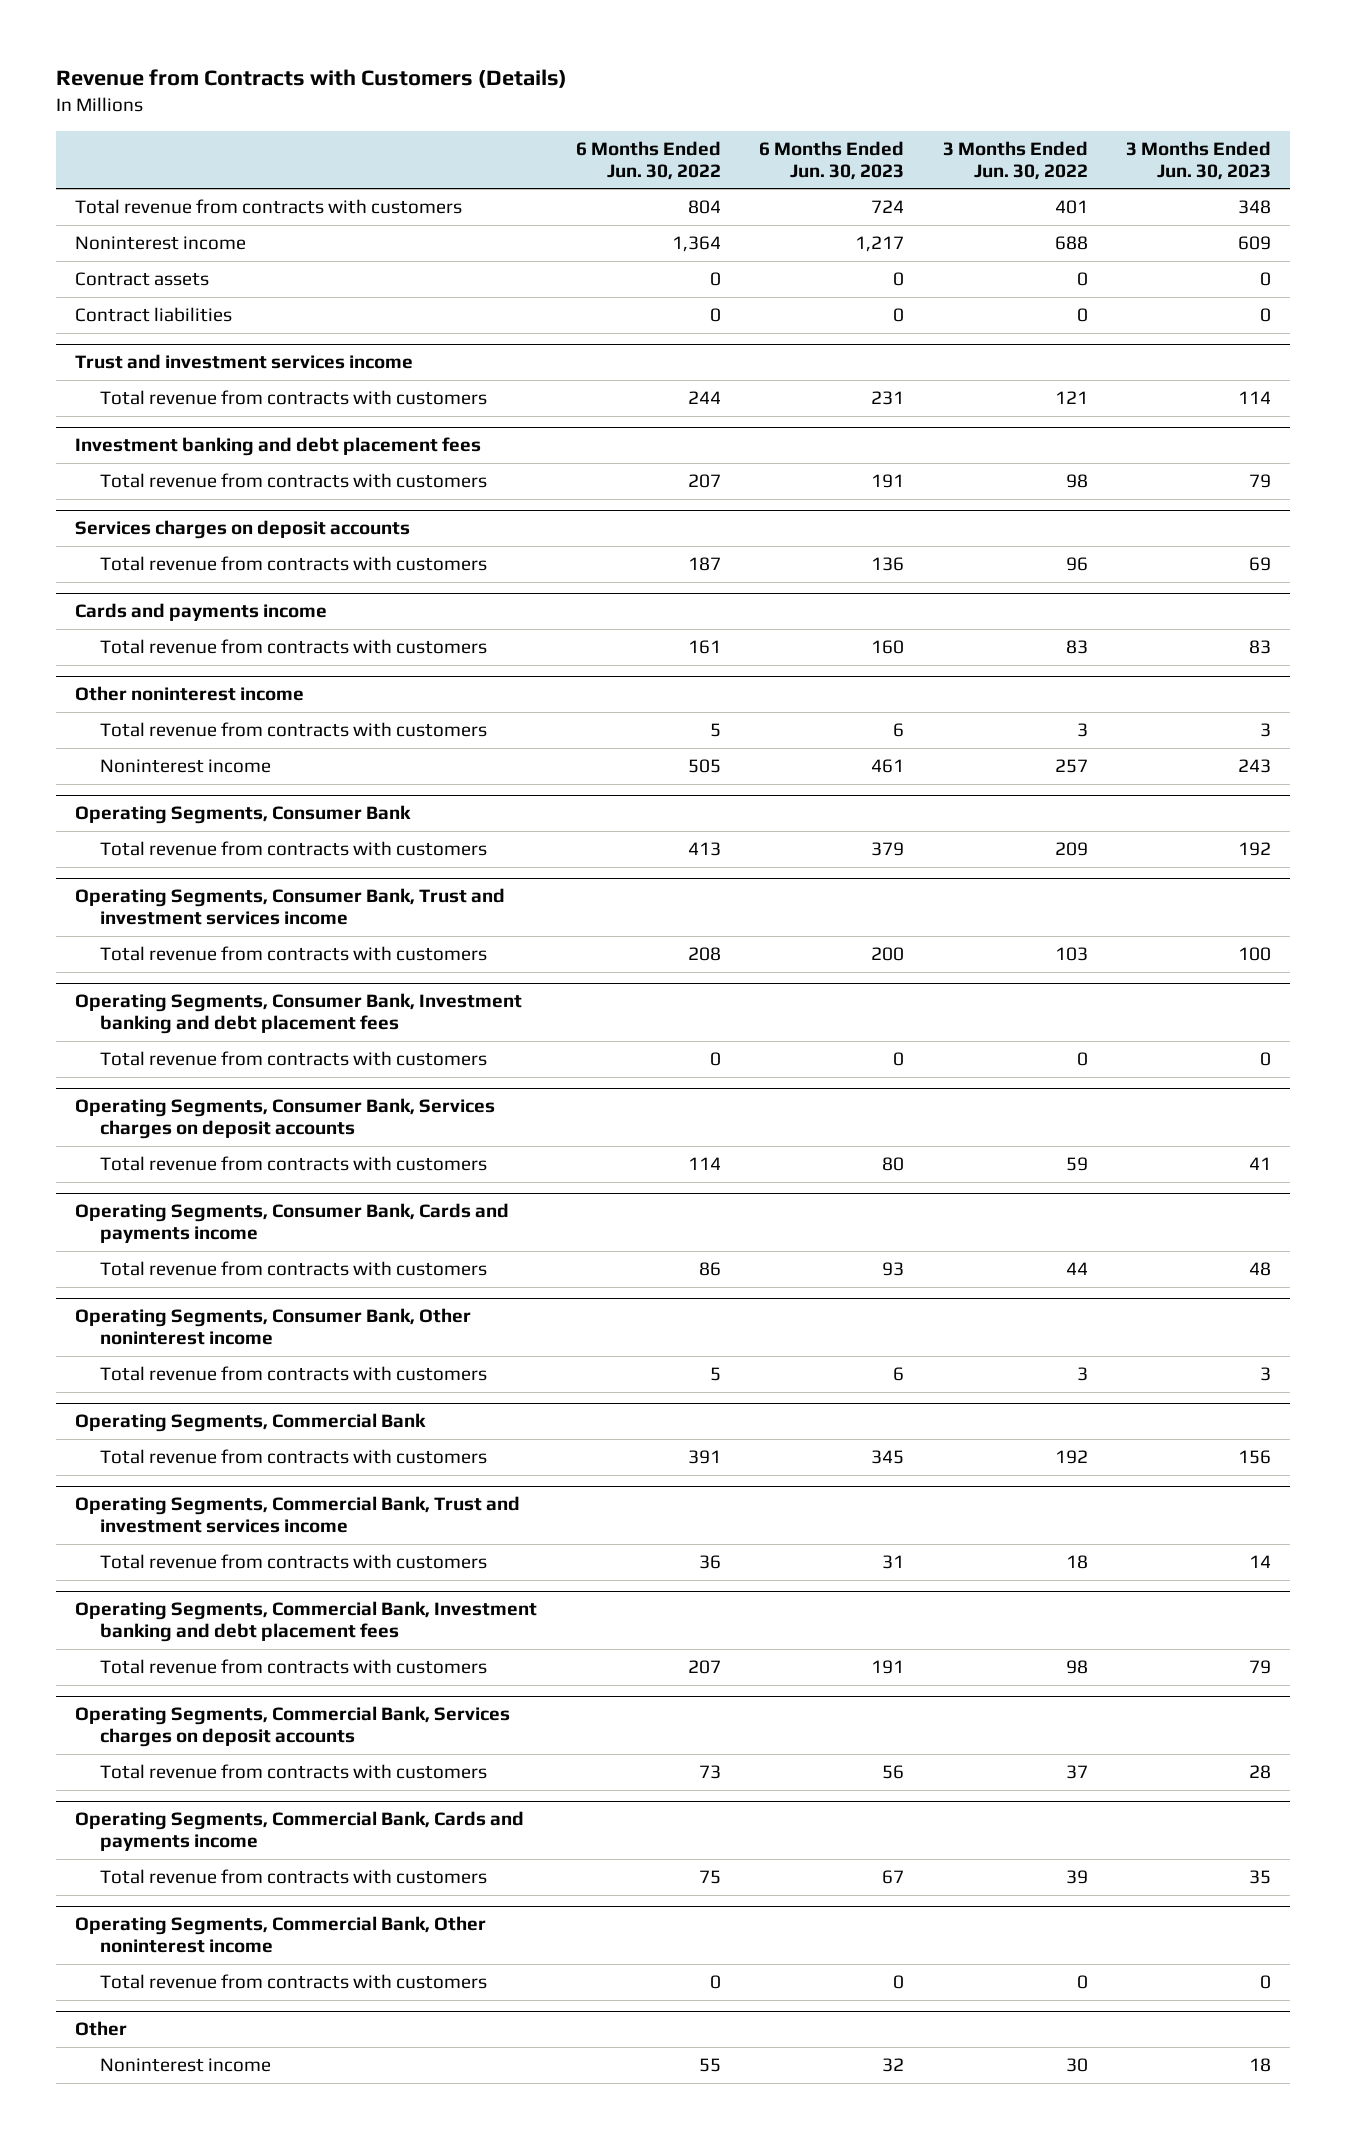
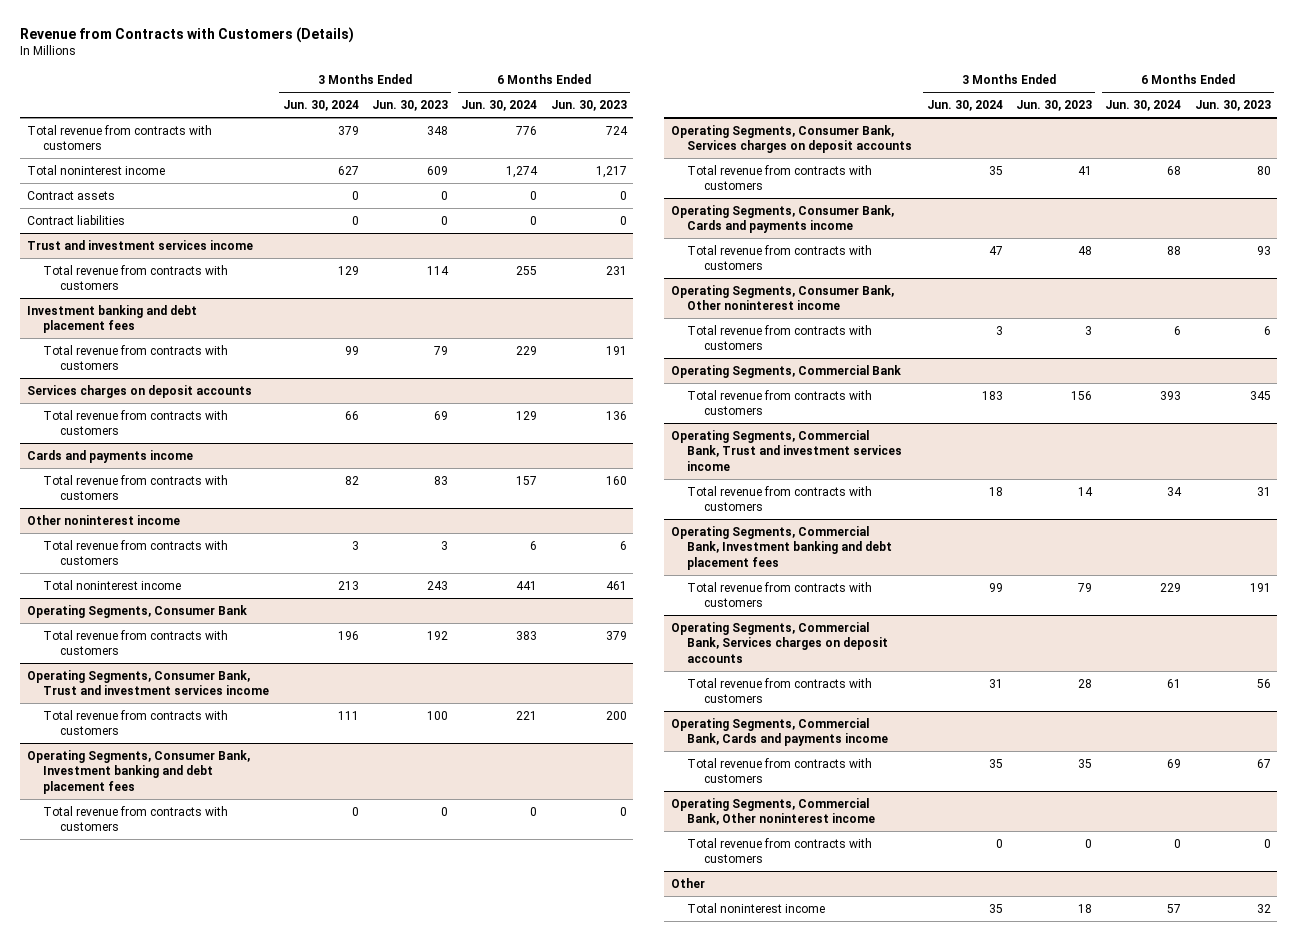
- | 6 Months Ended Jun. 30, 2022 | 6 Months Ended Jun. 30, 2023 | 3 Months Ended Jun. 30, 2022 | 3 Months Ended Jun. 30, 2023
+ | 3 Months Ended Jun. 30, 2024 | 3 Months Ended Jun. 30, 2023 | 6 Months Ended Jun. 30, 2024 | 6 Months Ended Jun. 30, 2023
- Noninterest income | 1,364 | 1,217 | 688 | 609
+ Total noninterest income | 627 | 609 | 1,274 | 1,217
@ Other noninterest income
- Noninterest income | 505 | 461 | 257 | 243
+ Total noninterest income | 213 | 243 | 441 | 461
@ Other
- Noninterest income | 55 | 32 | 30 | 18
+ Total noninterest income | 35 | 18 | 57 | 32

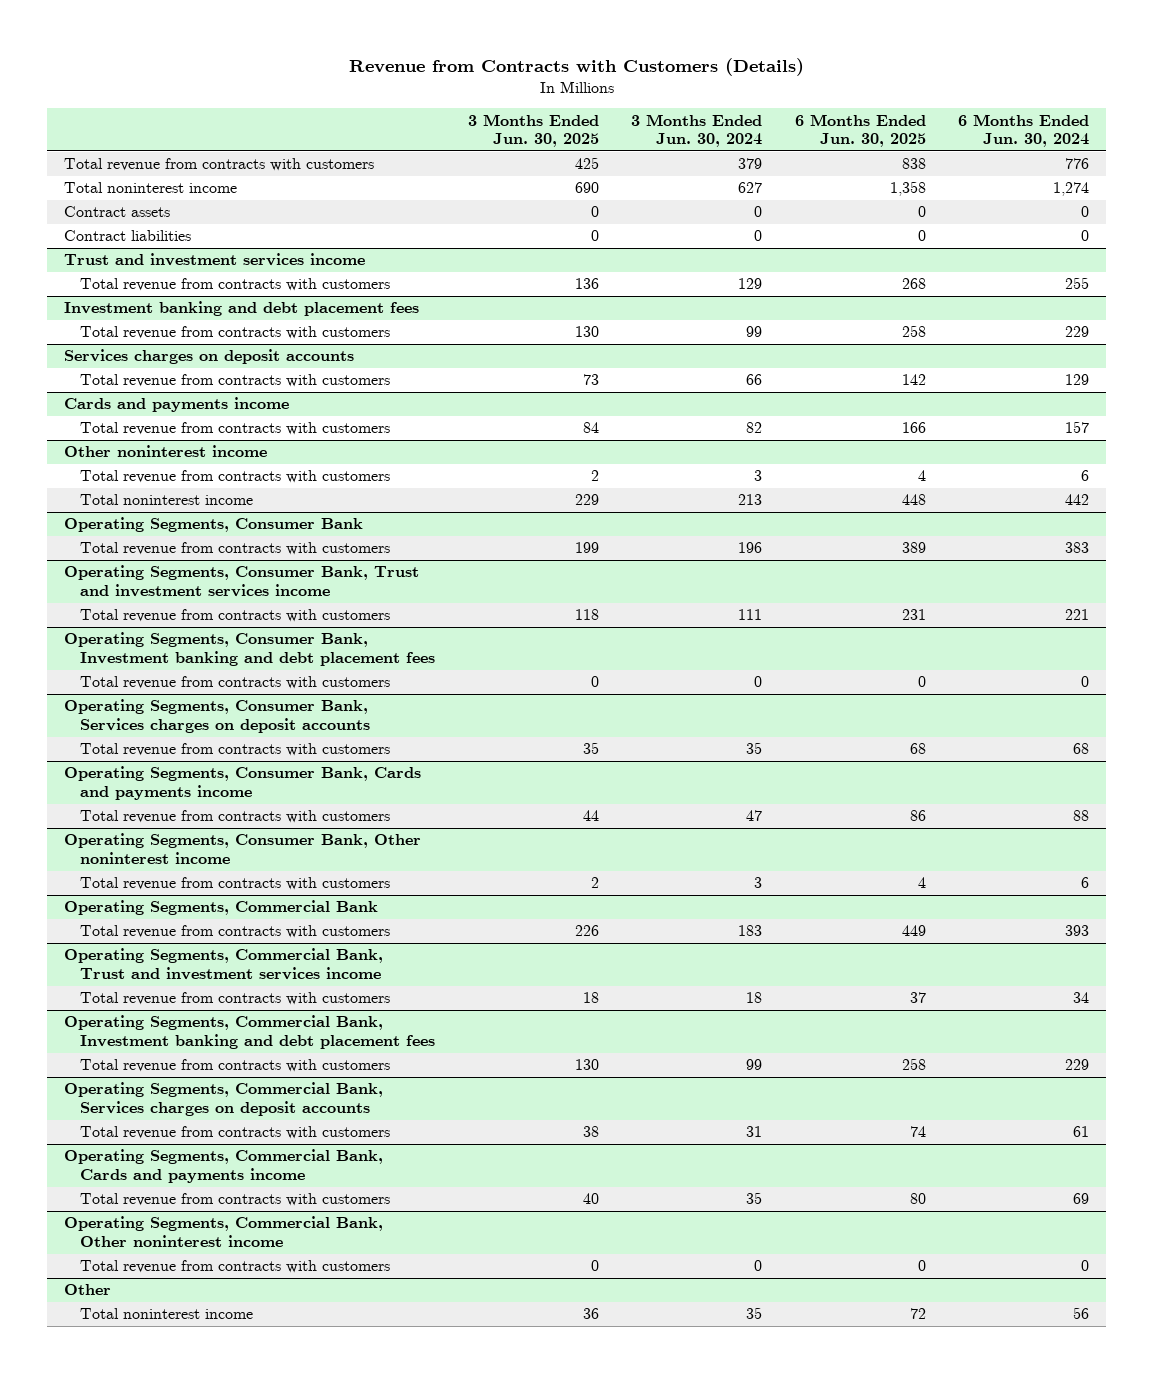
- | 3 Months Ended Jun. 30, 2024 | 3 Months Ended Jun. 30, 2023 | 6 Months Ended Jun. 30, 2024 | 6 Months Ended Jun. 30, 2023
+ | 3 Months Ended Jun. 30, 2025 | 3 Months Ended Jun. 30, 2024 | 6 Months Ended Jun. 30, 2025 | 6 Months Ended Jun. 30, 2024
@ Other noninterest income
- Total noninterest income | 213 | 243 | 441 | 461
+ Total noninterest income | 229 | 213 | 448 | 442
@ Other
- Total noninterest income | 35 | 18 | 57 | 32
+ Total noninterest income | 36 | 35 | 72 | 56

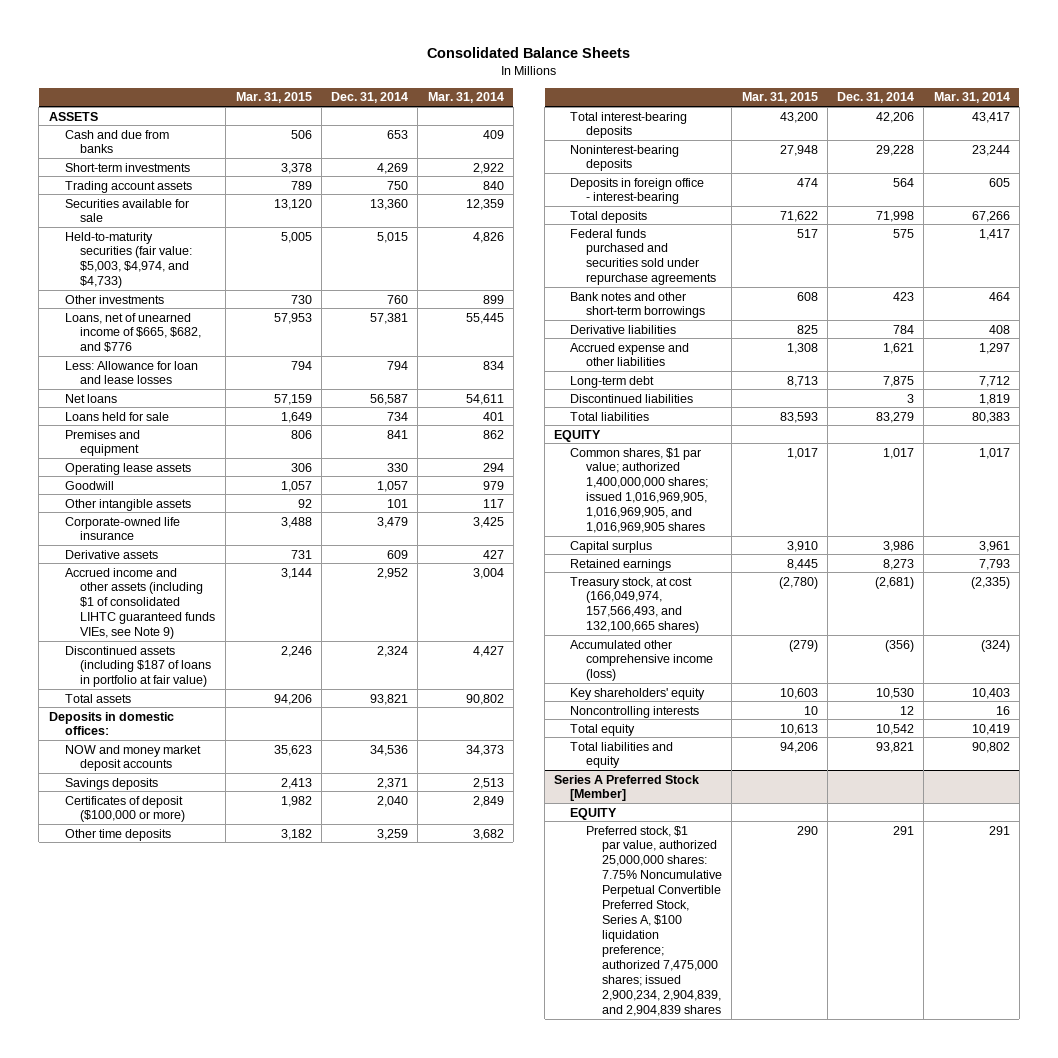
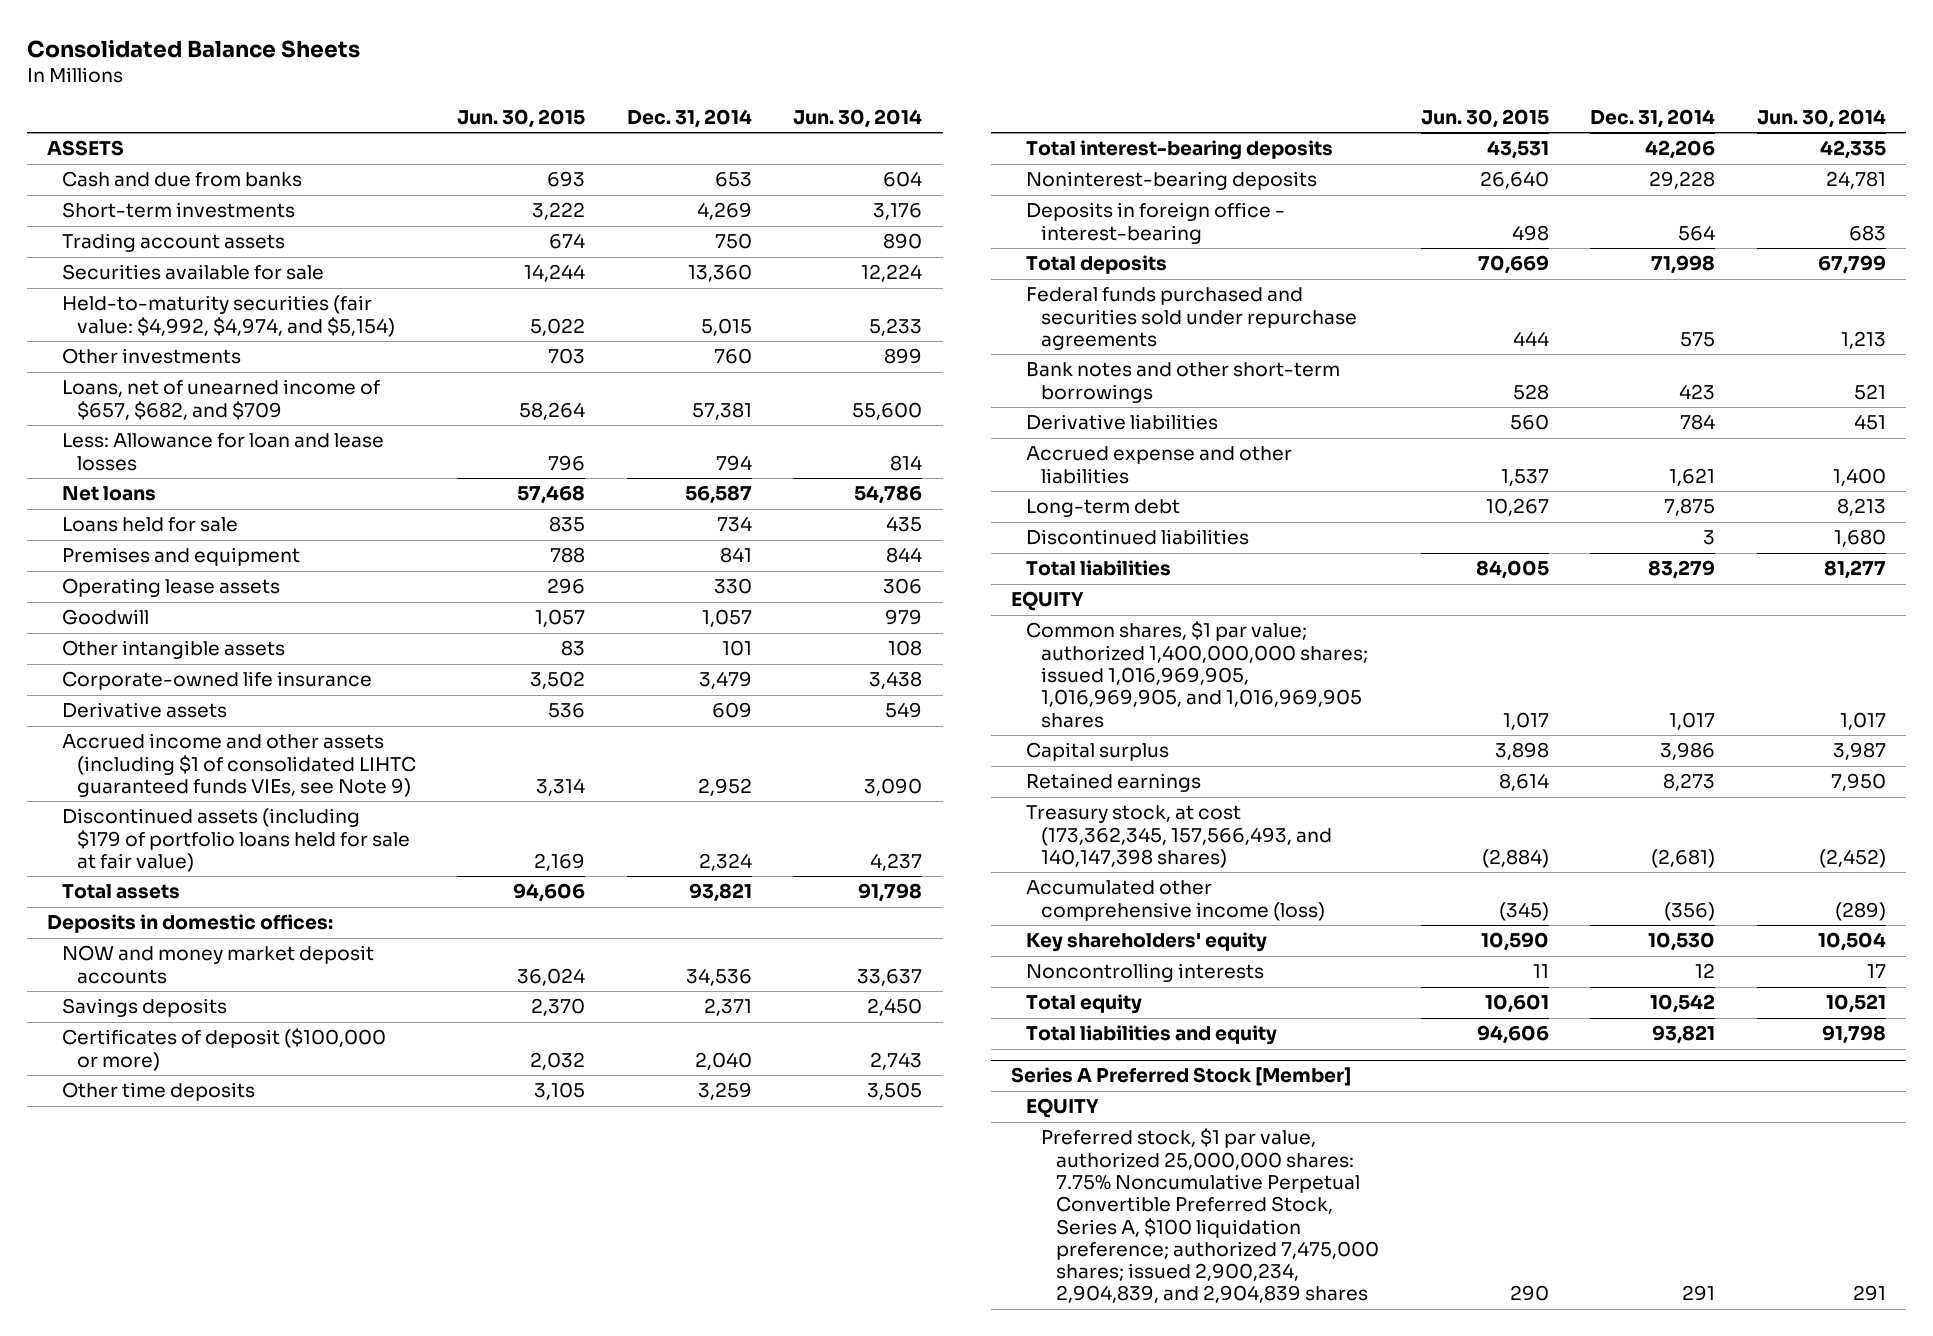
- | Mar. 31, 2015 | Dec. 31, 2014 | Mar. 31, 2014
+ | Jun. 30, 2015 | Dec. 31, 2014 | Jun. 30, 2014
- Held-to-maturity securities (fair value: $5,003, $4,974, and $4,733) | 5,005 | 5,015 | 4,826
+ Held-to-maturity securities (fair value: $4,992, $4,974, and $5,154) | 5,022 | 5,015 | 5,233
- Loans, net of unearned income of $665, $682, and $776 | 57,953 | 57,381 | 55,445
+ Loans, net of unearned income of $657, $682, and $709 | 58,264 | 57,381 | 55,600
- Discontinued assets (including $187 of loans in portfolio at fair value) | 2,246 | 2,324 | 4,427
+ Discontinued assets (including $179 of portfolio loans held for sale at fair value) | 2,169 | 2,324 | 4,237
- Treasury stock, at cost (166,049,974, 157,566,493, and 132,100,665 shares) | (2,780) | (2,681) | (2,335)
+ Treasury stock, at cost (173,362,345, 157,566,493, and 140,147,398 shares) | (2,884) | (2,681) | (2,452)

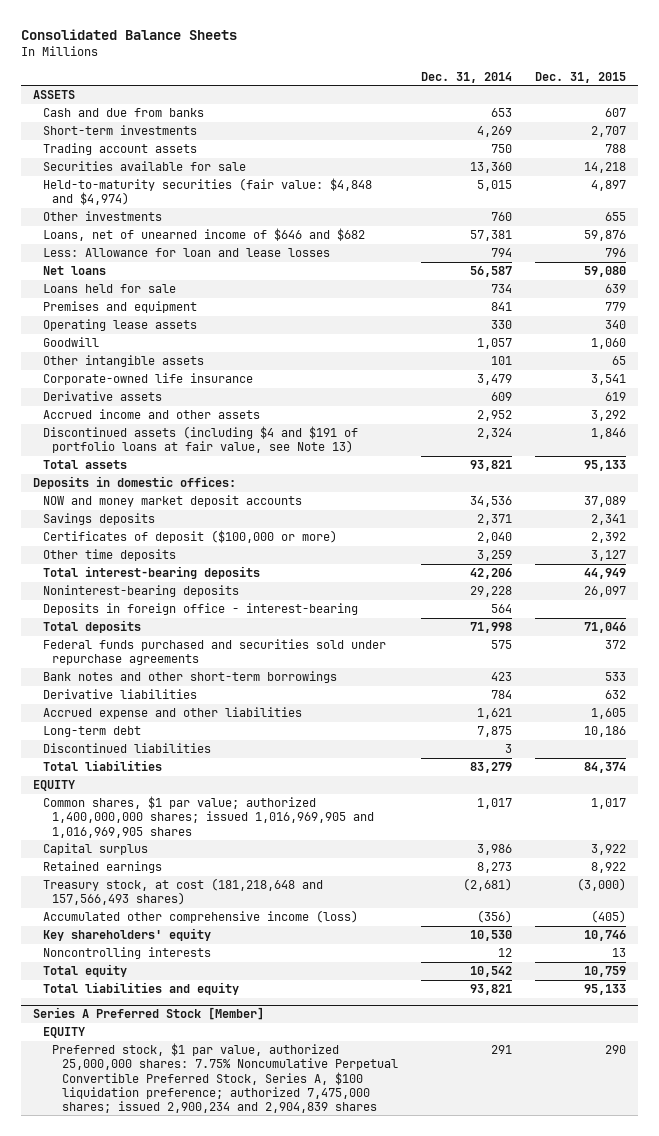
- | Jun. 30, 2015 | Dec. 31, 2014 | Jun. 30, 2014
+ | Dec. 31, 2014 | Dec. 31, 2015
- Held-to-maturity securities (fair value: $4,992, $4,974, and $5,154) | 5,022 | 5,015 | 5,233
+ Held-to-maturity securities (fair value: $4,848 and $4,974) | 5,015 | 4,897
- Loans, net of unearned income of $657, $682, and $709 | 58,264 | 57,381 | 55,600
+ Loans, net of unearned income of $646 and $682 | 57,381 | 59,876
- Accrued income and other assets (including $1 of consolidated LIHTC guaranteed funds VIEs, see Note 9) | 3,314 | 2,952 | 3,090
- Discontinued assets (including $179 of portfolio loans held for sale at fair value) | 2,169 | 2,324 | 4,237
+ Accrued income and other assets | 2,952 | 3,292
+ Discontinued assets (including $4 and $191 of portfolio loans at fair value, see Note 13) | 2,324 | 1,846
- Common shares, $1 par value; authorized 1,400,000,000 shares; issued 1,016,969,905, 1,016,969,905, and 1,016,969,905 shares | 1,017 | 1,017 | 1,017
+ Common shares, $1 par value; authorized 1,400,000,000 shares; issued 1,016,969,905 and 1,016,969,905 shares | 1,017 | 1,017
- Treasury stock, at cost (173,362,345, 157,566,493, and 140,147,398 shares) | (2,884) | (2,681) | (2,452)
+ Treasury stock, at cost (181,218,648 and 157,566,493 shares) | (2,681) | (3,000)
@ Series A Preferred Stock [Member]
- Preferred stock, $1 par value, authorized 25,000,000 shares: 7.75% Noncumulative Perpetual Convertible Preferred Stock, Series A, $100 liquidation preference; authorized 7,475,000 shares; issued 2,900,234, 2,904,839, and 2,904,839 shares | 290 | 291 | 291
+ Preferred stock, $1 par value, authorized 25,000,000 shares: 7.75% Noncumulative Perpetual Convertible Preferred Stock, Series A, $100 liquidation preference; authorized 7,475,000 shares; issued 2,900,234 and 2,904,839 shares | 291 | 290

